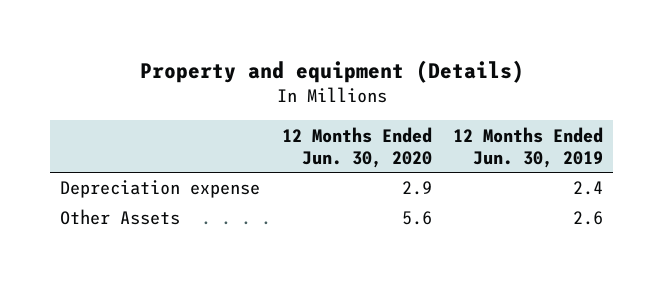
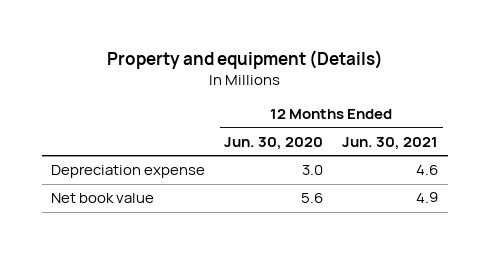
- | 12 Months Ended Jun. 30, 2020 | 12 Months Ended Jun. 30, 2019
+ | 12 Months Ended Jun. 30, 2020 | 12 Months Ended Jun. 30, 2021
- Depreciation expense | 2.9 | 2.4
- Other Assets | 5.6 | 2.6
+ Depreciation expense | 3.0 | 4.6
+ Net book value | 5.6 | 4.9

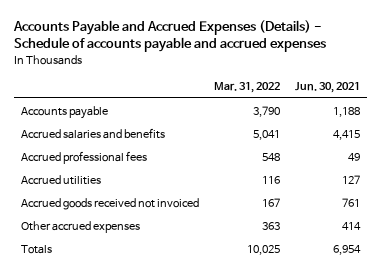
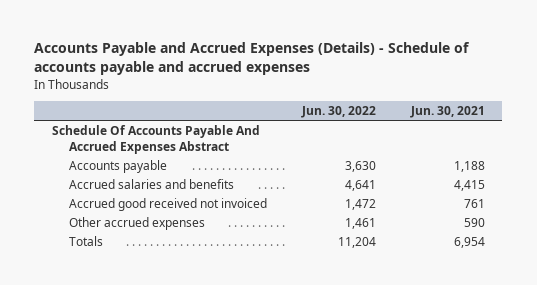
- | Mar. 31, 2022 | Jun. 30, 2021
+ | Jun. 30, 2022 | Jun. 30, 2021
+ Schedule Of Accounts Payable And Accrued Expenses Abstract
- Accrued professional fees | 548 | 49
- Accrued utilities | 116 | 127
- Accrued goods received not invoiced | 167 | 761
- Other accrued expenses | 363 | 414
+ Accrued good received not invoiced | 1,472 | 761
+ Other accrued expenses | 1,461 | 590

